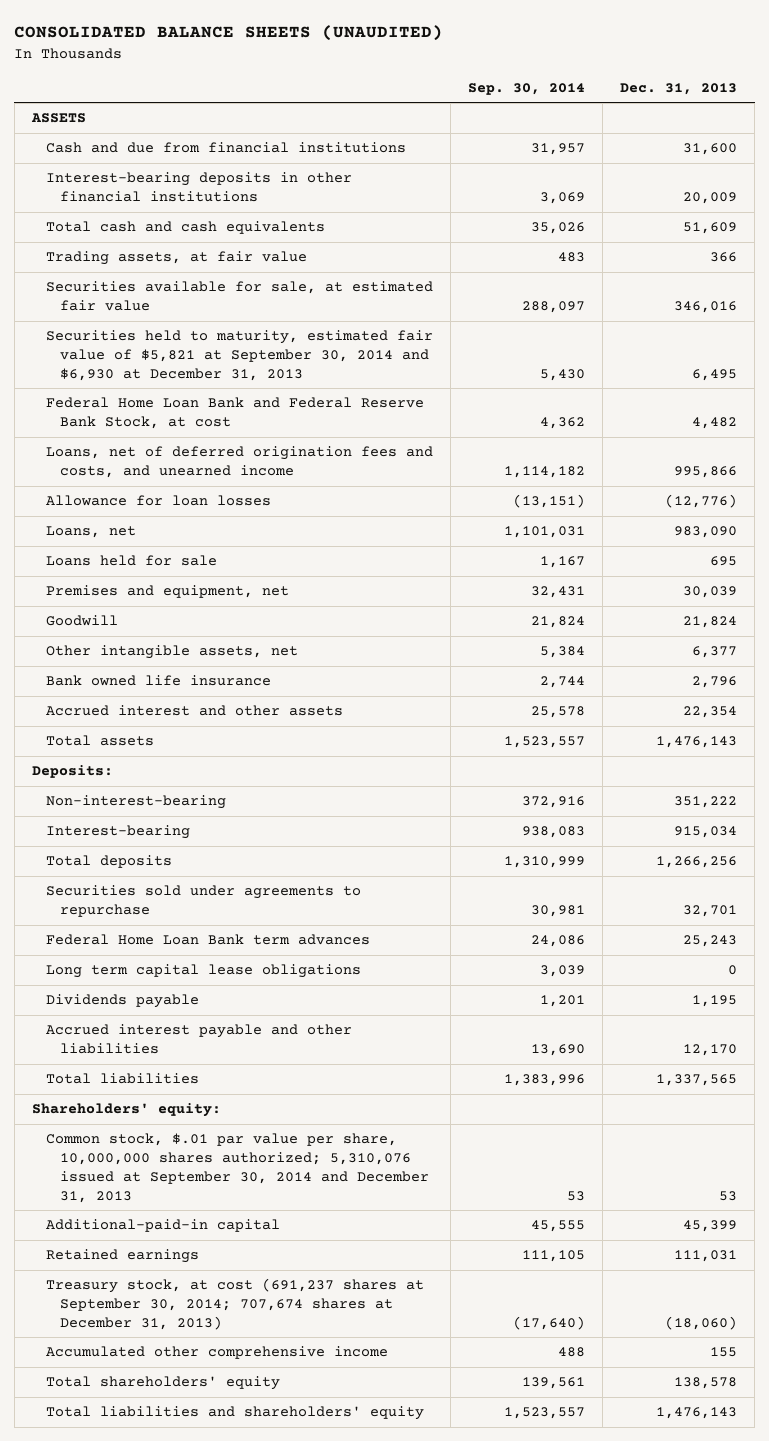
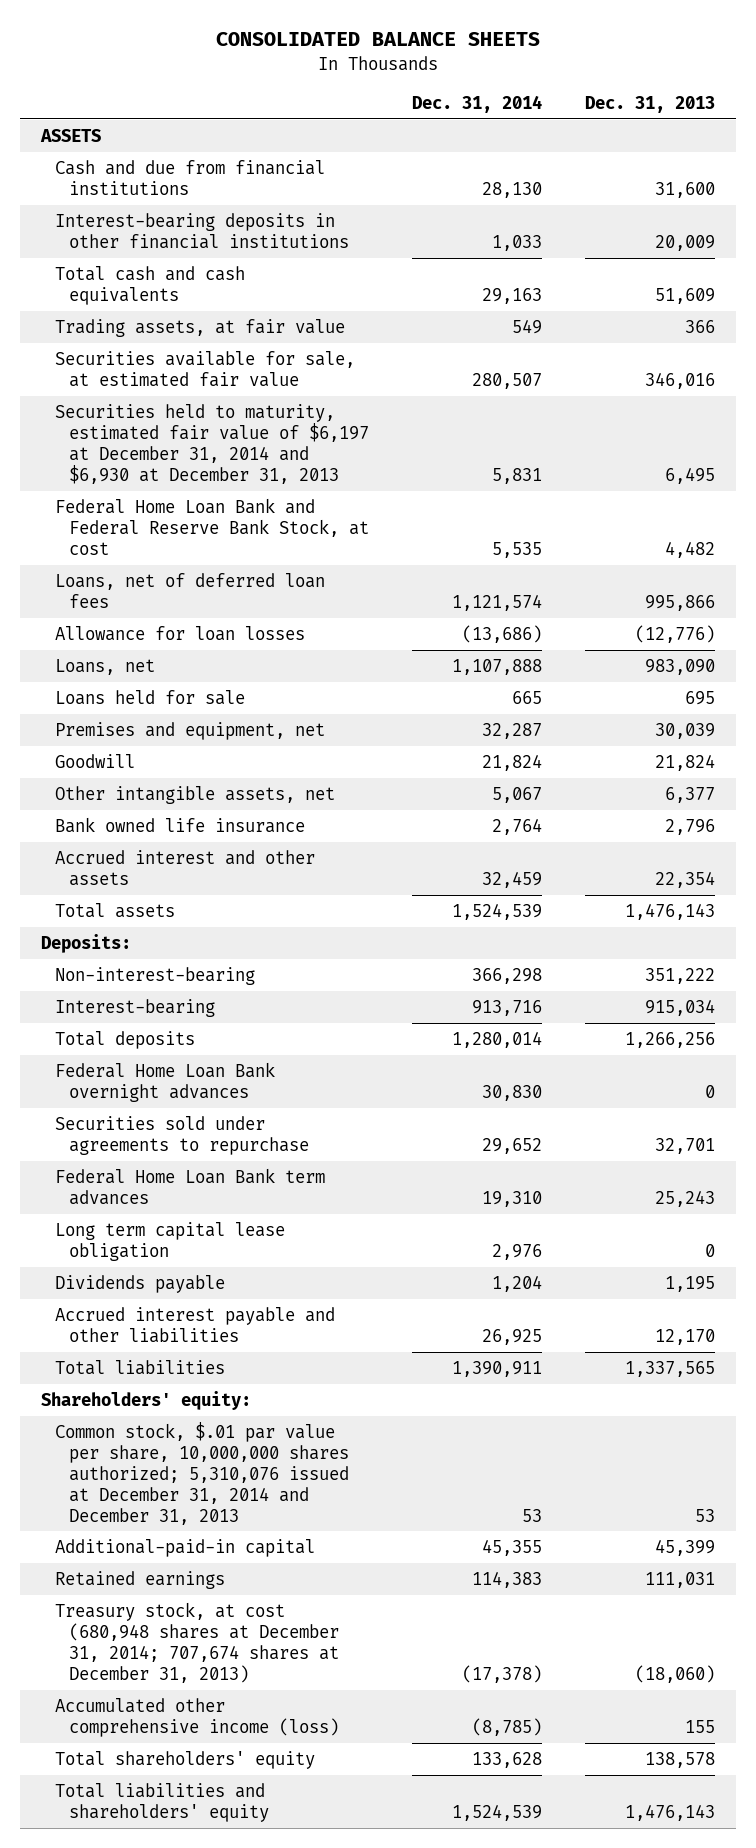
- CONSOLIDATED BALANCE SHEETS (UNAUDITED)
+ CONSOLIDATED BALANCE SHEETS
- | Sep. 30, 2014 | Dec. 31, 2013
+ | Dec. 31, 2014 | Dec. 31, 2013
- Securities held to maturity, estimated fair value of $5,821 at September 30, 2014 and $6,930 at December 31, 2013 | 5,430 | 6,495
+ Securities held to maturity, estimated fair value of $6,197 at December 31, 2014 and $6,930 at December 31, 2013 | 5,831 | 6,495
- Loans, net of deferred origination fees and costs, and unearned income | 1,114,182 | 995,866
+ Loans, net of deferred loan fees | 1,121,574 | 995,866
+ Federal Home Loan Bank overnight advances | 30,830 | 0
- Long term capital lease obligations | 3,039 | 0
+ Long term capital lease obligation | 2,976 | 0
- Common stock, $.01 par value per share, 10,000,000 shares authorized; 5,310,076 issued at September 30, 2014 and December 31, 2013 | 53 | 53
+ Common stock, $.01 par value per share, 10,000,000 shares authorized; 5,310,076 issued at December 31, 2014 and December 31, 2013 | 53 | 53
- Treasury stock, at cost (691,237 shares at September 30, 2014; 707,674 shares at December 31, 2013) | (17,640) | (18,060)
- Accumulated other comprehensive income | 488 | 155
+ Treasury stock, at cost (680,948 shares at December 31, 2014; 707,674 shares at December 31, 2013) | (17,378) | (18,060)
+ Accumulated other comprehensive income (loss) | (8,785) | 155

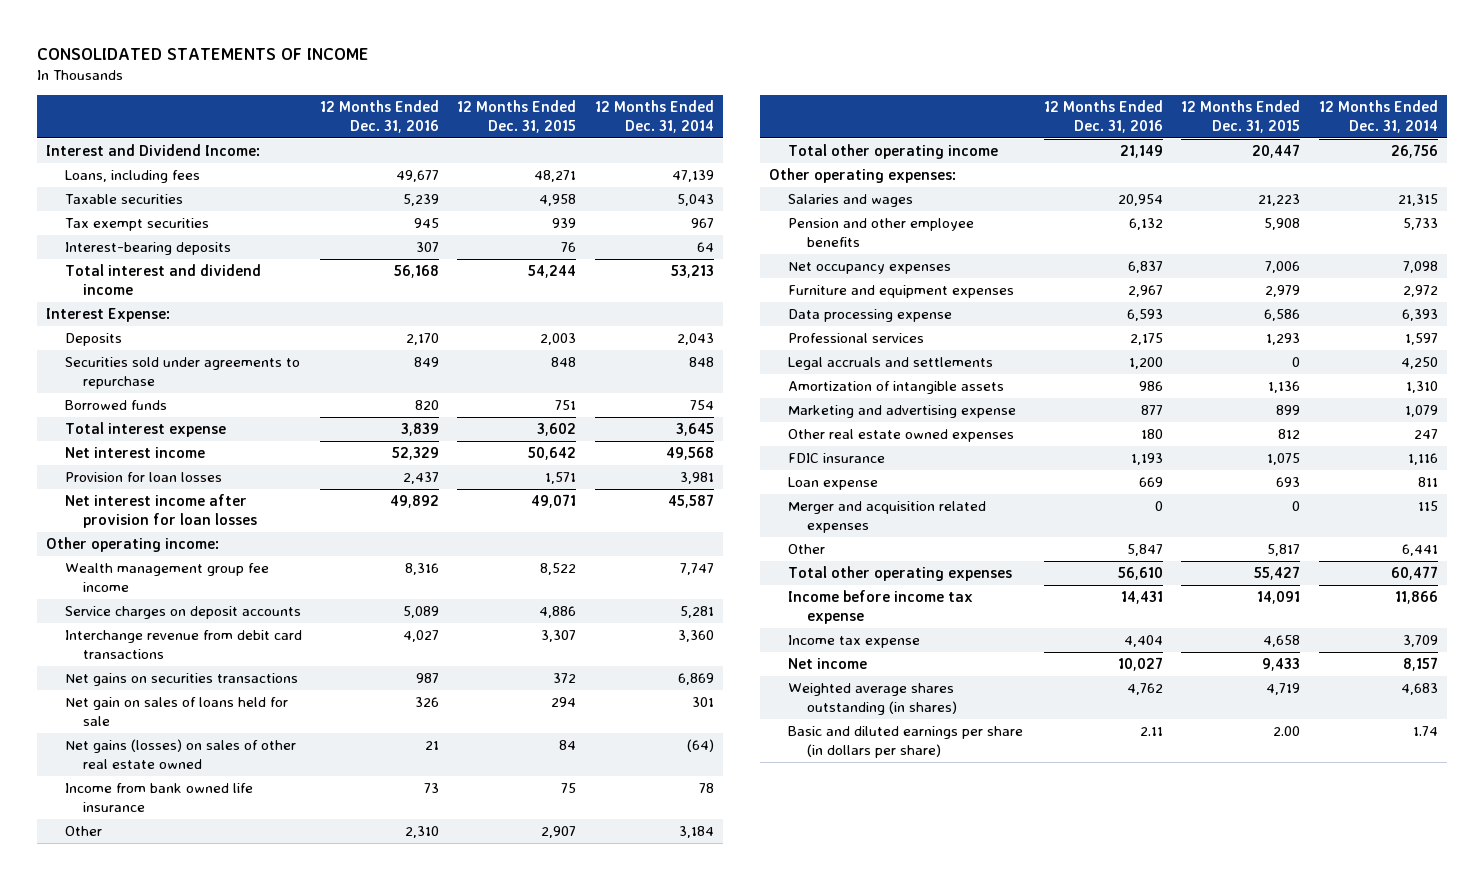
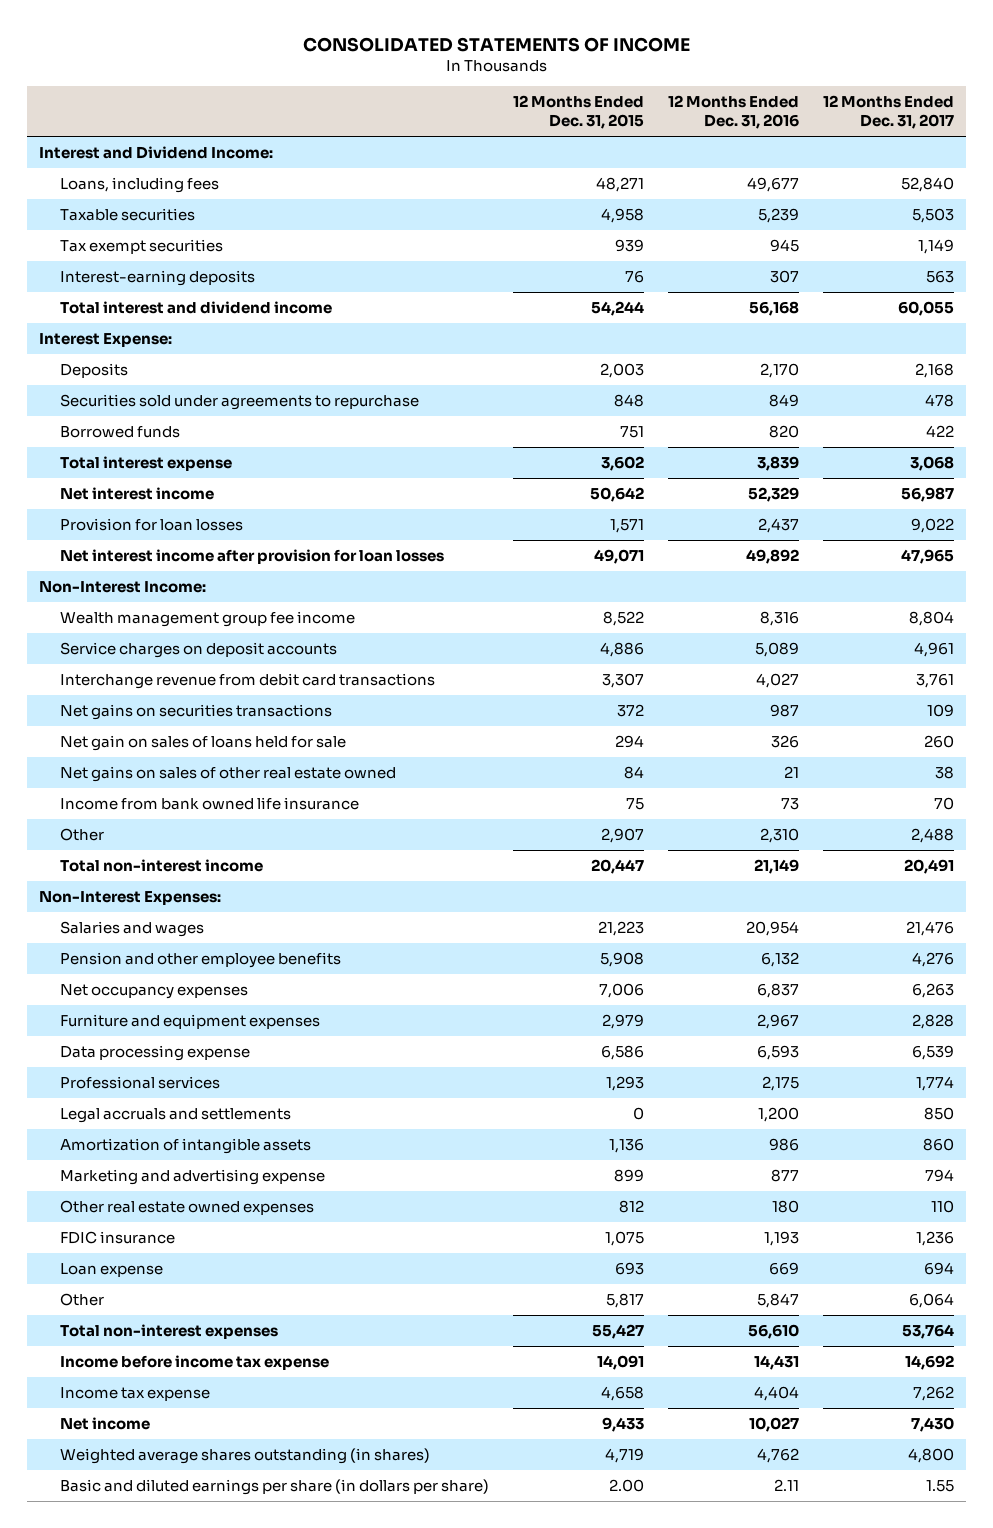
- | 12 Months Ended Dec. 31, 2016 | 12 Months Ended Dec. 31, 2015 | 12 Months Ended Dec. 31, 2014
+ | 12 Months Ended Dec. 31, 2015 | 12 Months Ended Dec. 31, 2016 | 12 Months Ended Dec. 31, 2017
- Interest-bearing deposits | 307 | 76 | 64
+ Interest-earning deposits | 76 | 307 | 563
- Other operating income:
+ Non-Interest Income:
- Net gains (losses) on sales of other real estate owned | 21 | 84 | (64)
+ Net gains on sales of other real estate owned | 84 | 21 | 38
- Total other operating income | 21,149 | 20,447 | 26,756
- Other operating expenses:
+ Total non-interest income | 20,447 | 21,149 | 20,491
+ Non-Interest Expenses:
- Merger and acquisition related expenses | 0 | 0 | 115
- Total other operating expenses | 56,610 | 55,427 | 60,477
+ Total non-interest expenses | 55,427 | 56,610 | 53,764

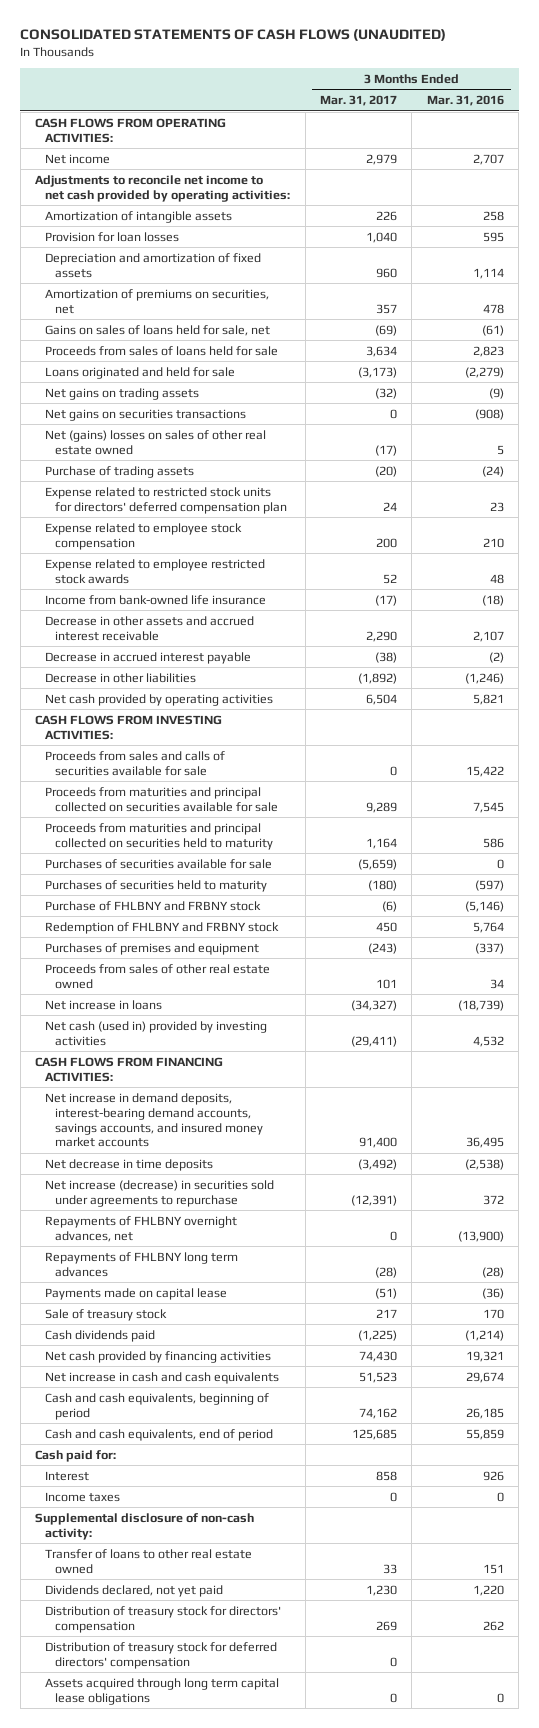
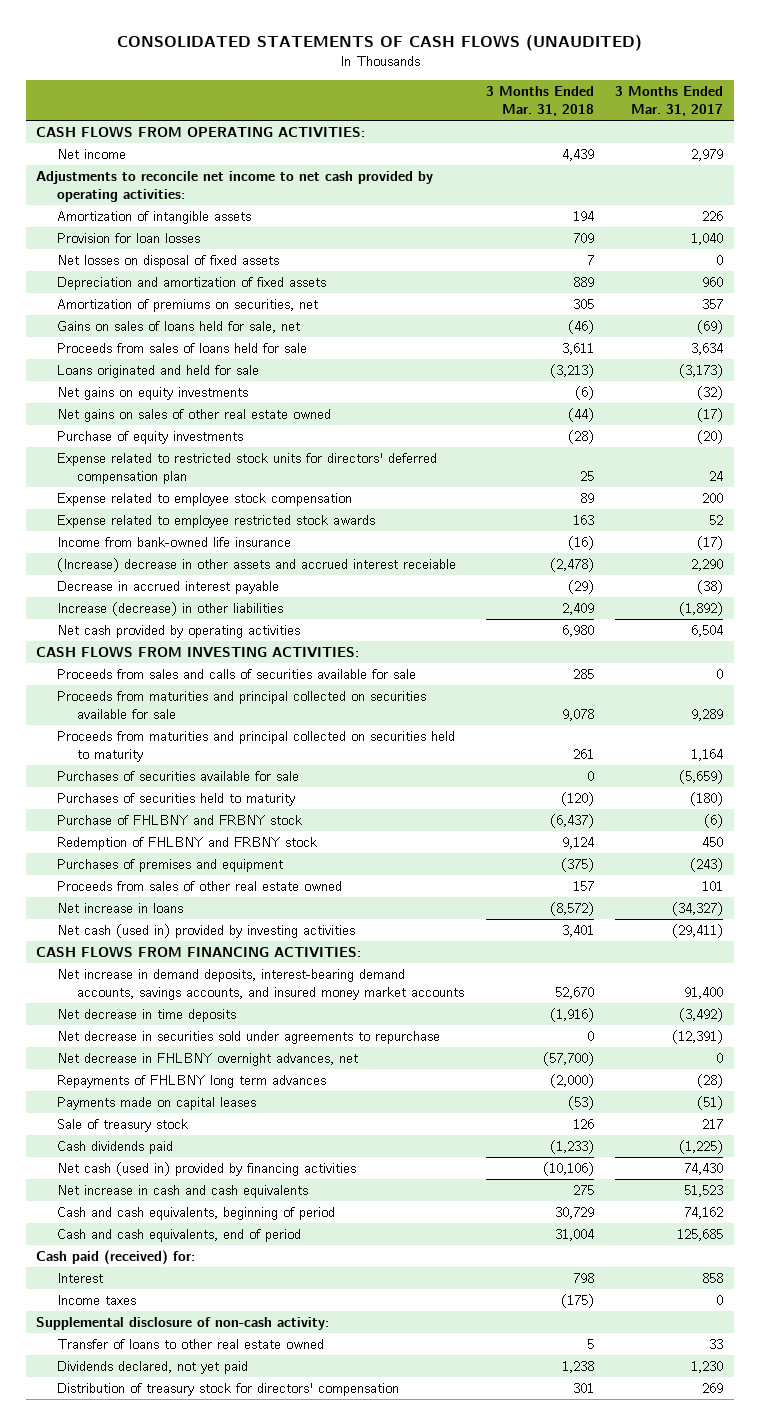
- | 3 Months Ended Mar. 31, 2017 | 3 Months Ended Mar. 31, 2016
+ | 3 Months Ended Mar. 31, 2018 | 3 Months Ended Mar. 31, 2017
+ Net losses on disposal of fixed assets | 7 | 0
- Net gains on trading assets | (32) | (9)
- Net gains on securities transactions | 0 | (908)
- Net (gains) losses on sales of other real estate owned | (17) | 5
- Purchase of trading assets | (20) | (24)
+ Net gains on equity investments | (6) | (32)
+ Net gains on sales of other real estate owned | (44) | (17)
+ Purchase of equity investments | (28) | (20)
- Decrease in other assets and accrued interest receivable | 2,290 | 2,107
+ (Increase) decrease in other assets and accrued interest receiable | (2,478) | 2,290
- Decrease in other liabilities | (1,892) | (1,246)
+ Increase (decrease) in other liabilities | 2,409 | (1,892)
- Net increase (decrease) in securities sold under agreements to repurchase | (12,391) | 372
- Repayments of FHLBNY overnight advances, net | 0 | (13,900)
+ Net decrease in securities sold under agreements to repurchase | 0 | (12,391)
+ Net decrease in FHLBNY overnight advances, net | (57,700) | 0
- Payments made on capital lease | (51) | (36)
+ Payments made on capital leases | (53) | (51)
- Net cash provided by financing activities | 74,430 | 19,321
+ Net cash (used in) provided by financing activities | (10,106) | 74,430
- Cash paid for:
+ Cash paid (received) for:
- Distribution of treasury stock for deferred directors' compensation | 0 |
- Assets acquired through long term capital lease obligations | 0 | 0

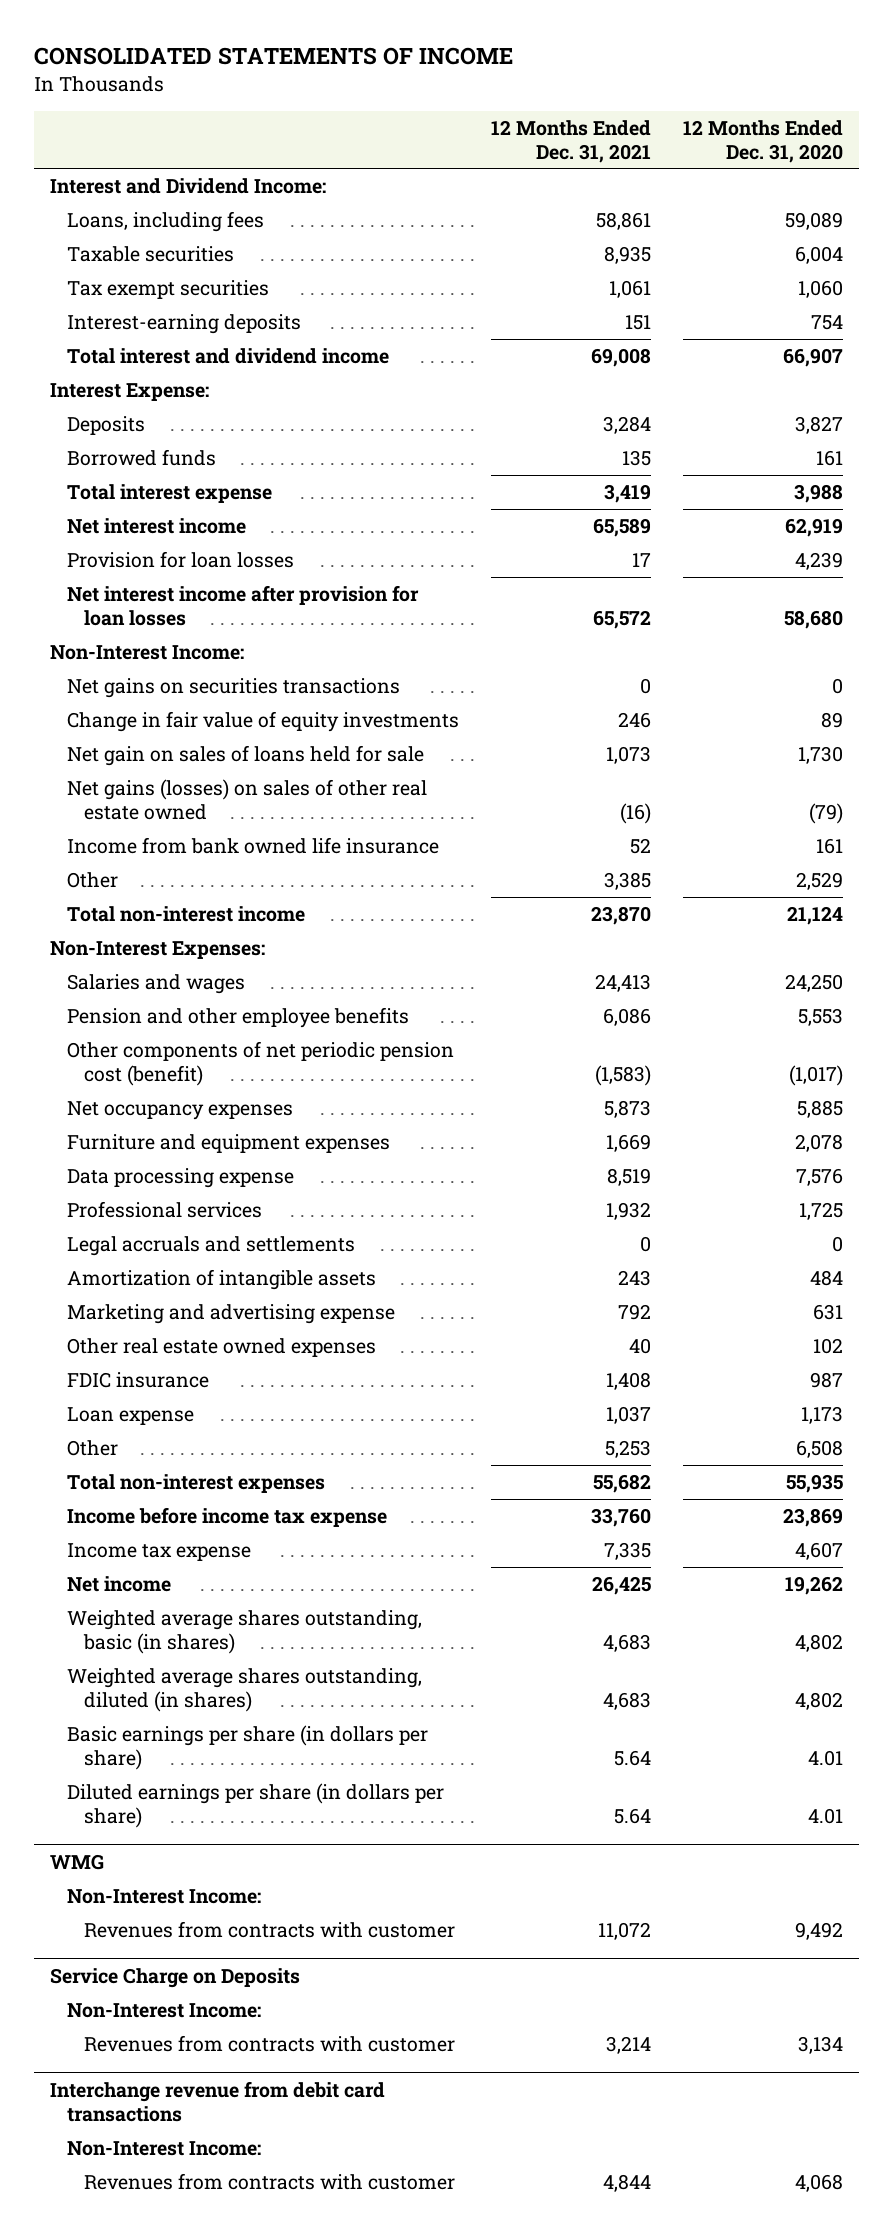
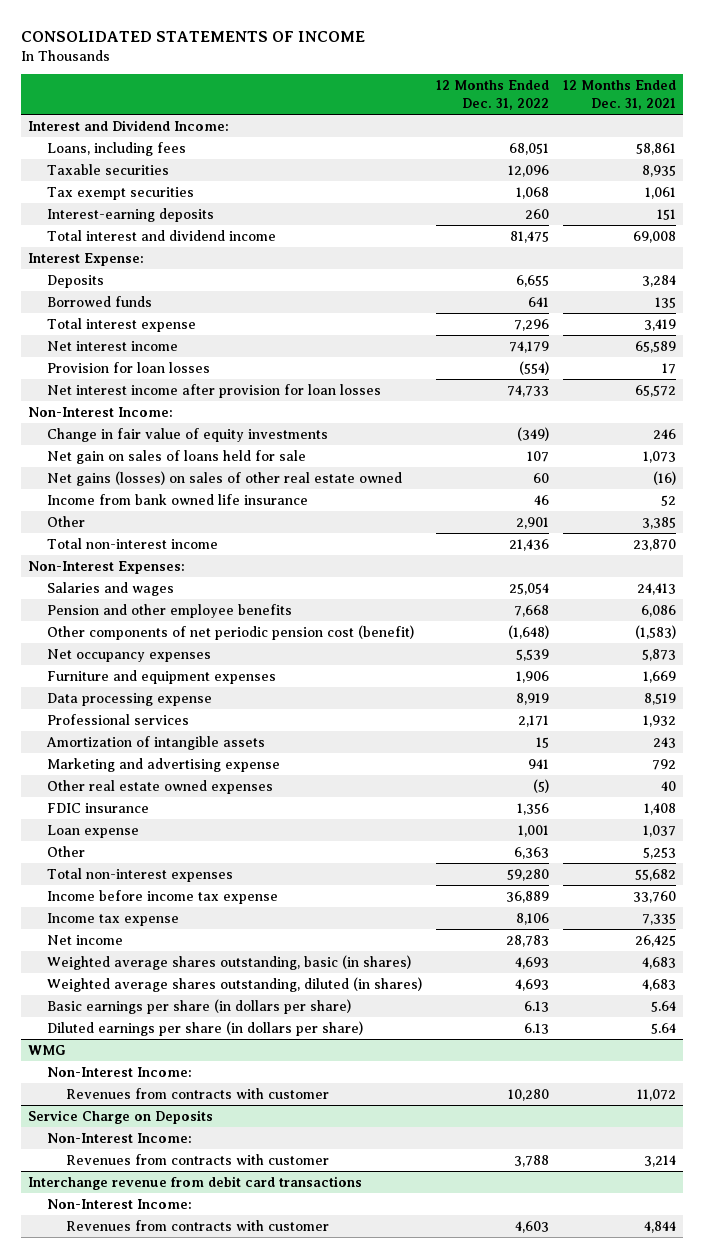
- | 12 Months Ended Dec. 31, 2021 | 12 Months Ended Dec. 31, 2020
+ | 12 Months Ended Dec. 31, 2022 | 12 Months Ended Dec. 31, 2021
- Net gains on securities transactions | 0 | 0
- Legal accruals and settlements | 0 | 0

